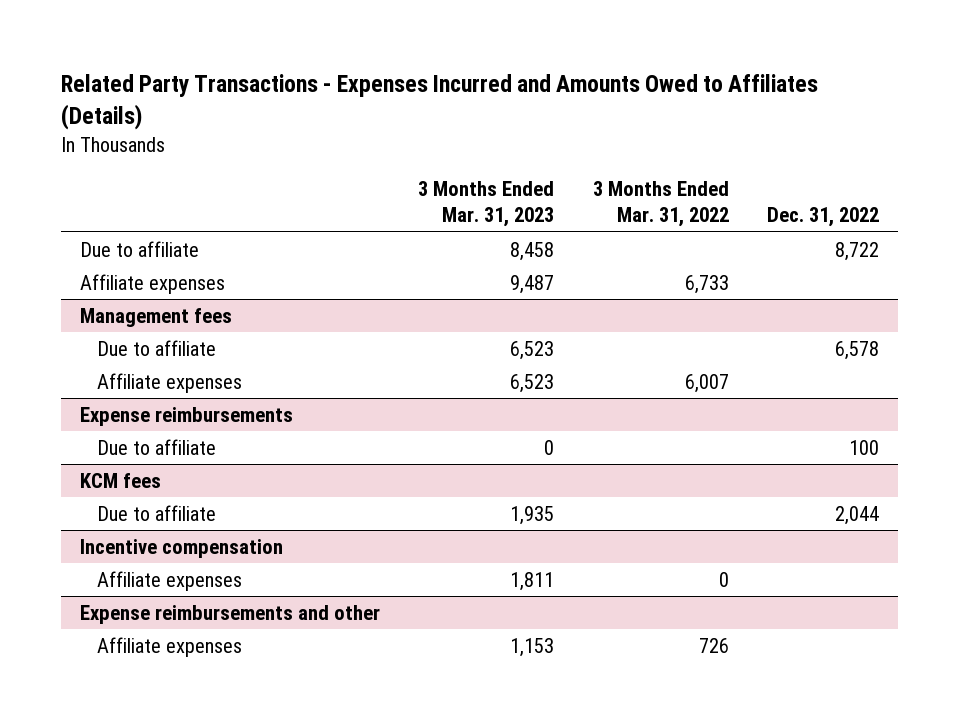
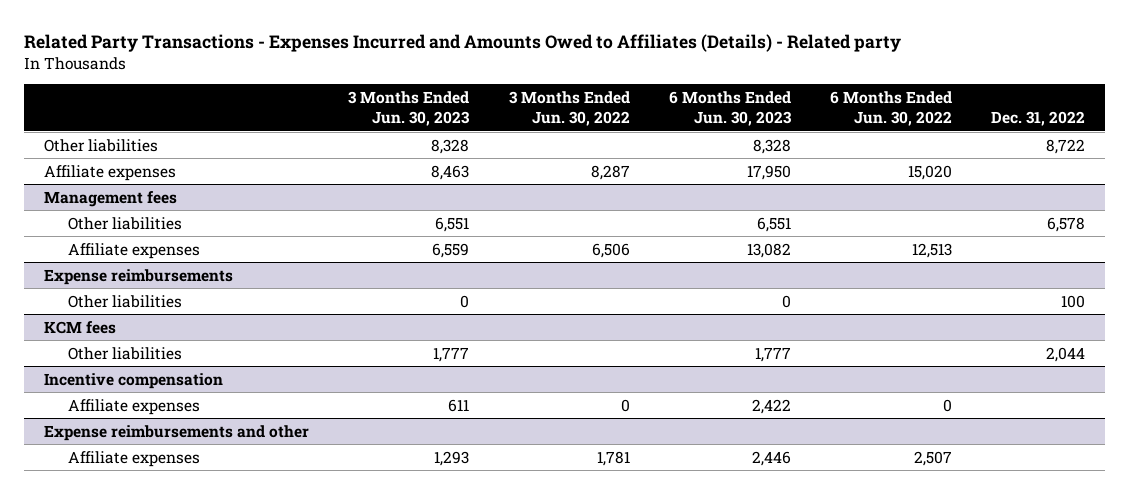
- Related Party Transactions - Expenses Incurred and Amounts Owed to Affiliates (Details)
+ Related Party Transactions - Expenses Incurred and Amounts Owed to Affiliates (Details) - Related party
- | 3 Months Ended Mar. 31, 2023 | 3 Months Ended Mar. 31, 2022 | Dec. 31, 2022
+ | 3 Months Ended Jun. 30, 2023 | 3 Months Ended Jun. 30, 2022 | 6 Months Ended Jun. 30, 2023 | 6 Months Ended Jun. 30, 2022 | Dec. 31, 2022
- Due to affiliate | 8,458 | | 8,722
+ Other liabilities | 8,328 | | 8,328 | | 8,722
@ Management fees
- Due to affiliate | 6,523 | | 6,578
+ Other liabilities | 6,551 | | 6,551 | | 6,578
@ Expense reimbursements
- Due to affiliate | 0 | | 100
+ Other liabilities | 0 | | 0 | | 100
@ KCM fees
- Due to affiliate | 1,935 | | 2,044
+ Other liabilities | 1,777 | | 1,777 | | 2,044

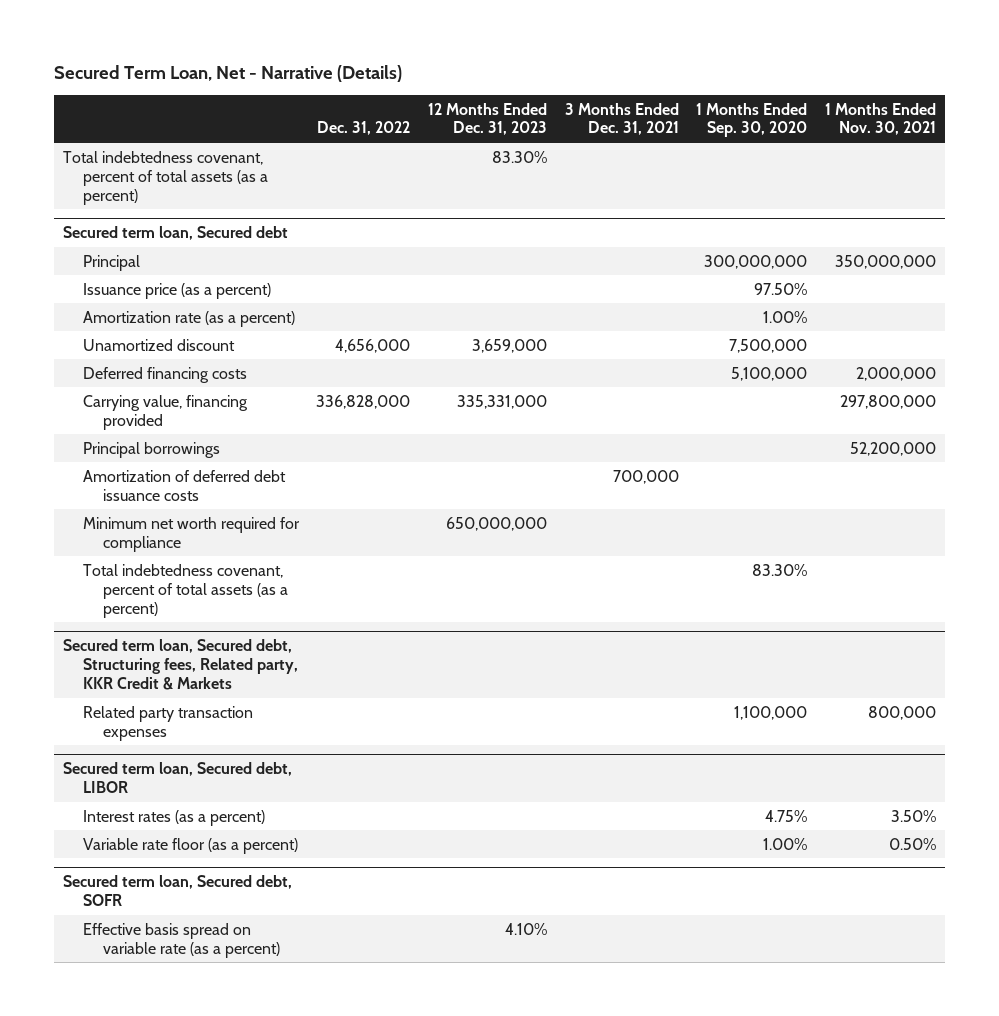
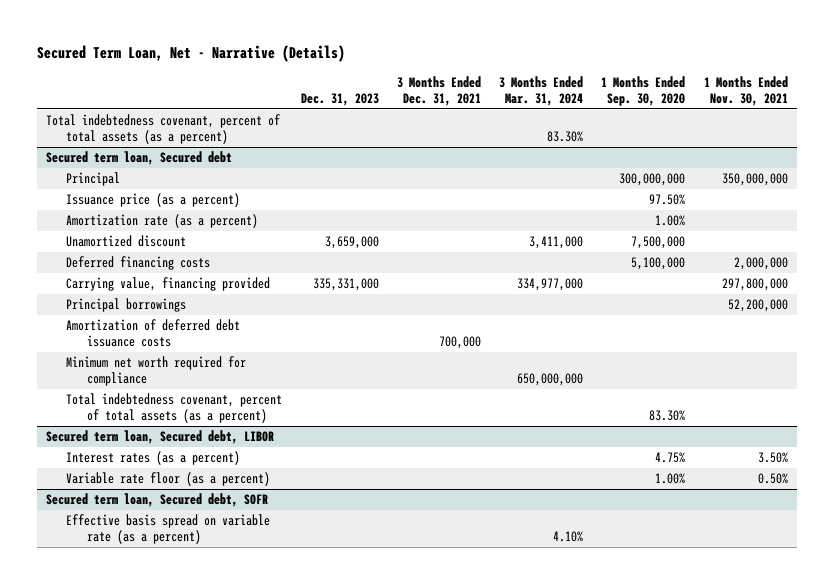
- | Dec. 31, 2022 | 12 Months Ended Dec. 31, 2023 | 3 Months Ended Dec. 31, 2021 | 1 Months Ended Sep. 30, 2020 | 1 Months Ended Nov. 30, 2021
+ | Dec. 31, 2023 | 3 Months Ended Dec. 31, 2021 | 3 Months Ended Mar. 31, 2024 | 1 Months Ended Sep. 30, 2020 | 1 Months Ended Nov. 30, 2021
- Secured term loan, Secured debt, Structuring fees, Related party, KKR Credit & Markets
- Related party transaction expenses | | | | 1,100,000 | 800,000

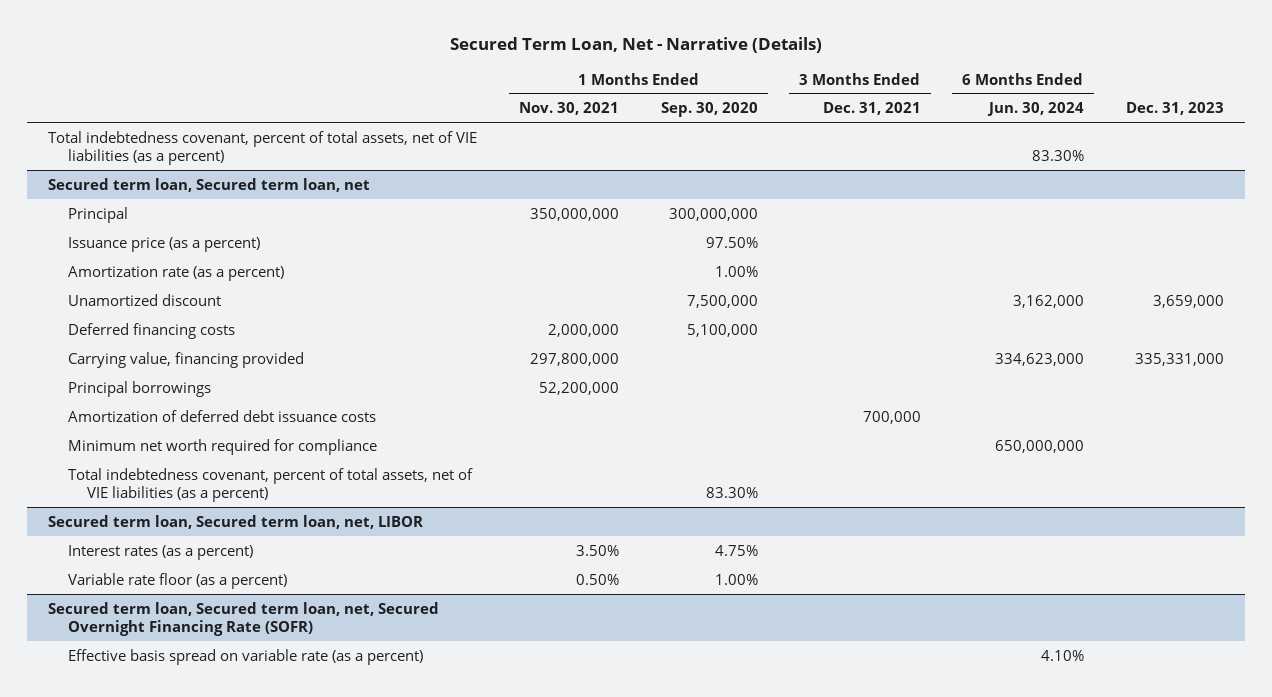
- | Dec. 31, 2023 | 3 Months Ended Dec. 31, 2021 | 3 Months Ended Mar. 31, 2024 | 1 Months Ended Sep. 30, 2020 | 1 Months Ended Nov. 30, 2021
+ | 1 Months Ended Nov. 30, 2021 | 1 Months Ended Sep. 30, 2020 | 3 Months Ended Dec. 31, 2021 | 6 Months Ended Jun. 30, 2024 | Dec. 31, 2023
- Total indebtedness covenant, percent of total assets (as a percent) | | | 83.30% | |
- Secured term loan, Secured debt
+ Total indebtedness covenant, percent of total assets, net of VIE liabilities (as a percent) | | | | 83.30% |
+ Secured term loan, Secured term loan, net
- Total indebtedness covenant, percent of total assets (as a percent) | | | | 83.30% |
- Secured term loan, Secured debt, LIBOR
+ Total indebtedness covenant, percent of total assets, net of VIE liabilities (as a percent) | | 83.30% | | |
+ Secured term loan, Secured term loan, net, LIBOR
- Secured term loan, Secured debt, SOFR
- Effective basis spread on variable rate (as a percent) | | | 4.10% | |
+ Secured term loan, Secured term loan, net, Secured Overnight Financing Rate (SOFR)
+ Effective basis spread on variable rate (as a percent) | | | | 4.10% |

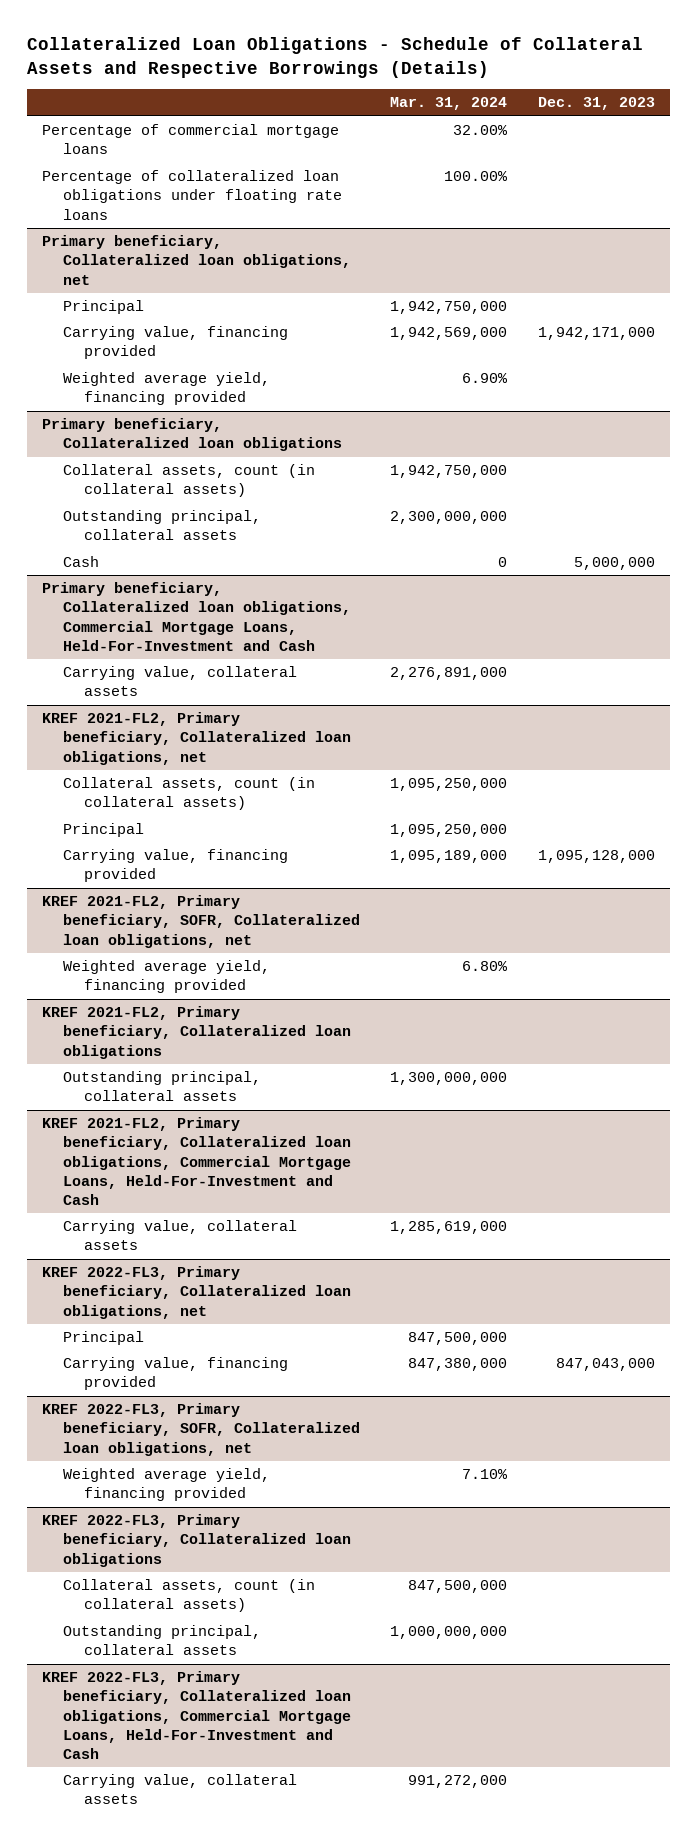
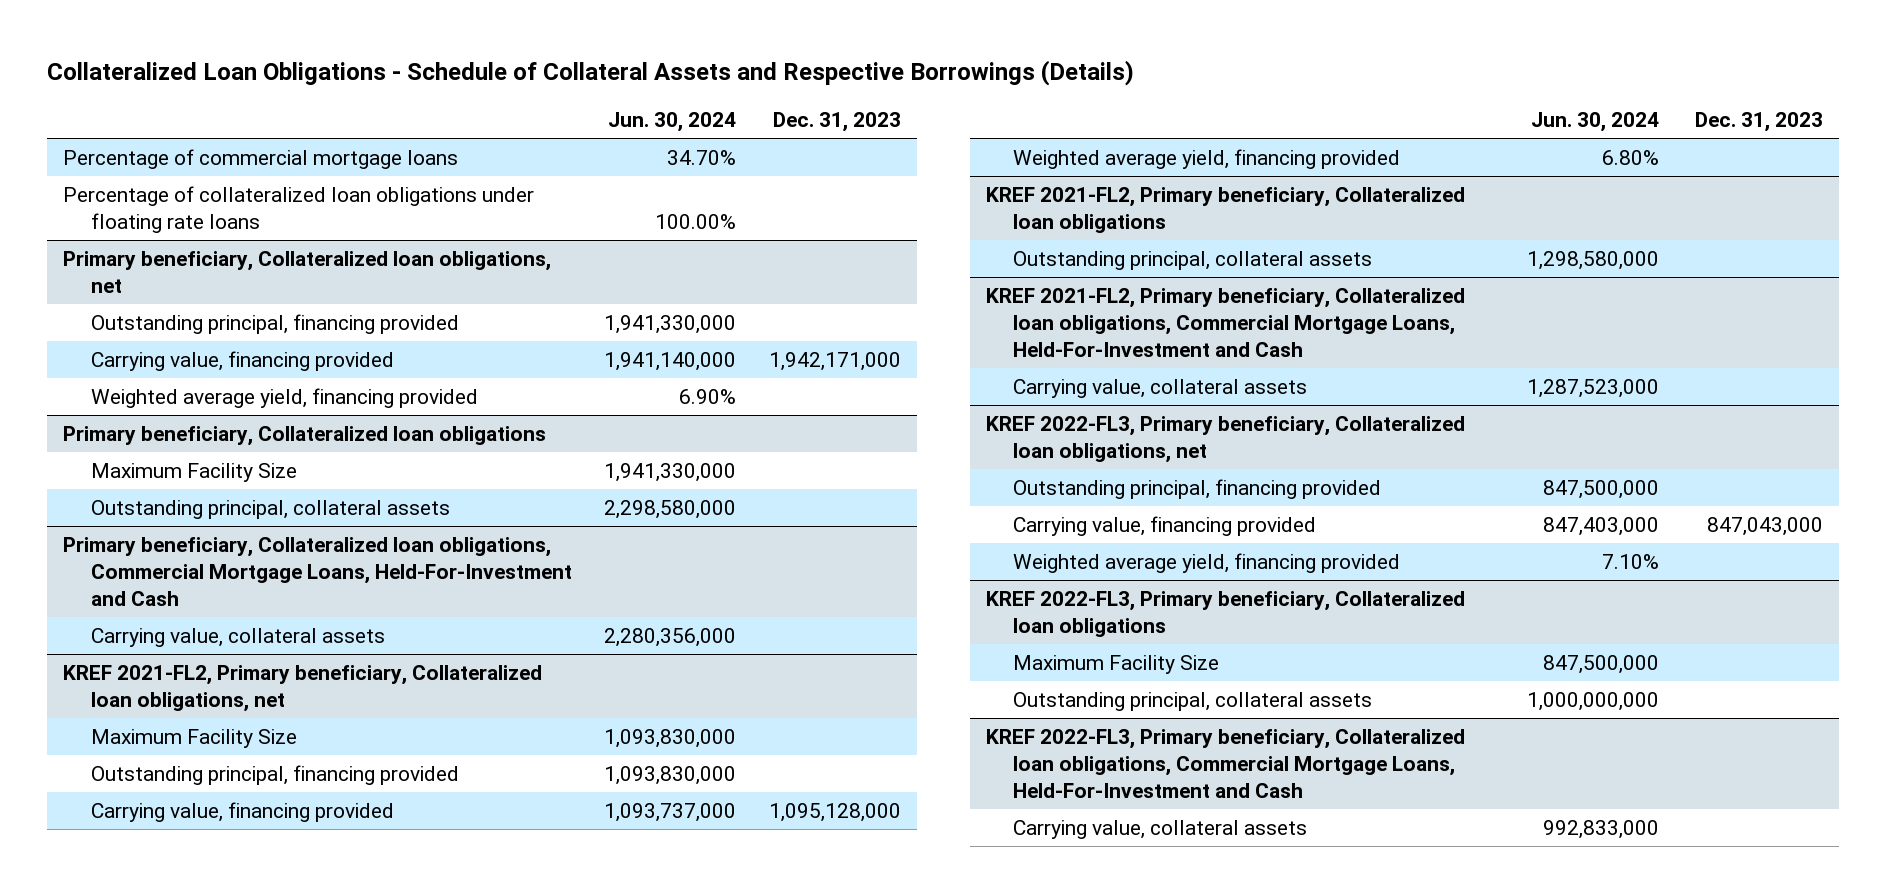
- | Mar. 31, 2024 | Dec. 31, 2023
+ | Jun. 30, 2024 | Dec. 31, 2023
@ Primary beneficiary, Collateralized loan obligations, net
- Principal | 1,942,750,000 |
+ Outstanding principal, financing provided | 1,941,330,000 |
@ Primary beneficiary, Collateralized loan obligations
- Collateral assets, count (in collateral assets) | 1,942,750,000 |
+ Maximum Facility Size | 1,941,330,000 |
- Cash | 0 | 5,000,000
@ KREF 2021-FL2, Primary beneficiary, Collateralized loan obligations, net
- Collateral assets, count (in collateral assets) | 1,095,250,000 |
- Principal | 1,095,250,000 |
+ Maximum Facility Size | 1,093,830,000 |
+ Outstanding principal, financing provided | 1,093,830,000 |
- KREF 2021-FL2, Primary beneficiary, SOFR, Collateralized loan obligations, net
- Weighted average yield, financing provided | 6.80% |
@ KREF 2021-FL2, Primary beneficiary, Collateralized loan obligations, net
+ Weighted average yield, financing provided | 6.80% |
@ KREF 2022-FL3, Primary beneficiary, Collateralized loan obligations, net
- Principal | 847,500,000 |
+ Outstanding principal, financing provided | 847,500,000 |
- KREF 2022-FL3, Primary beneficiary, SOFR, Collateralized loan obligations, net
- Weighted average yield, financing provided | 7.10% |
@ KREF 2022-FL3, Primary beneficiary, Collateralized loan obligations, net
+ Weighted average yield, financing provided | 7.10% |
@ KREF 2022-FL3, Primary beneficiary, Collateralized loan obligations
- Collateral assets, count (in collateral assets) | 847,500,000 |
+ Maximum Facility Size | 847,500,000 |

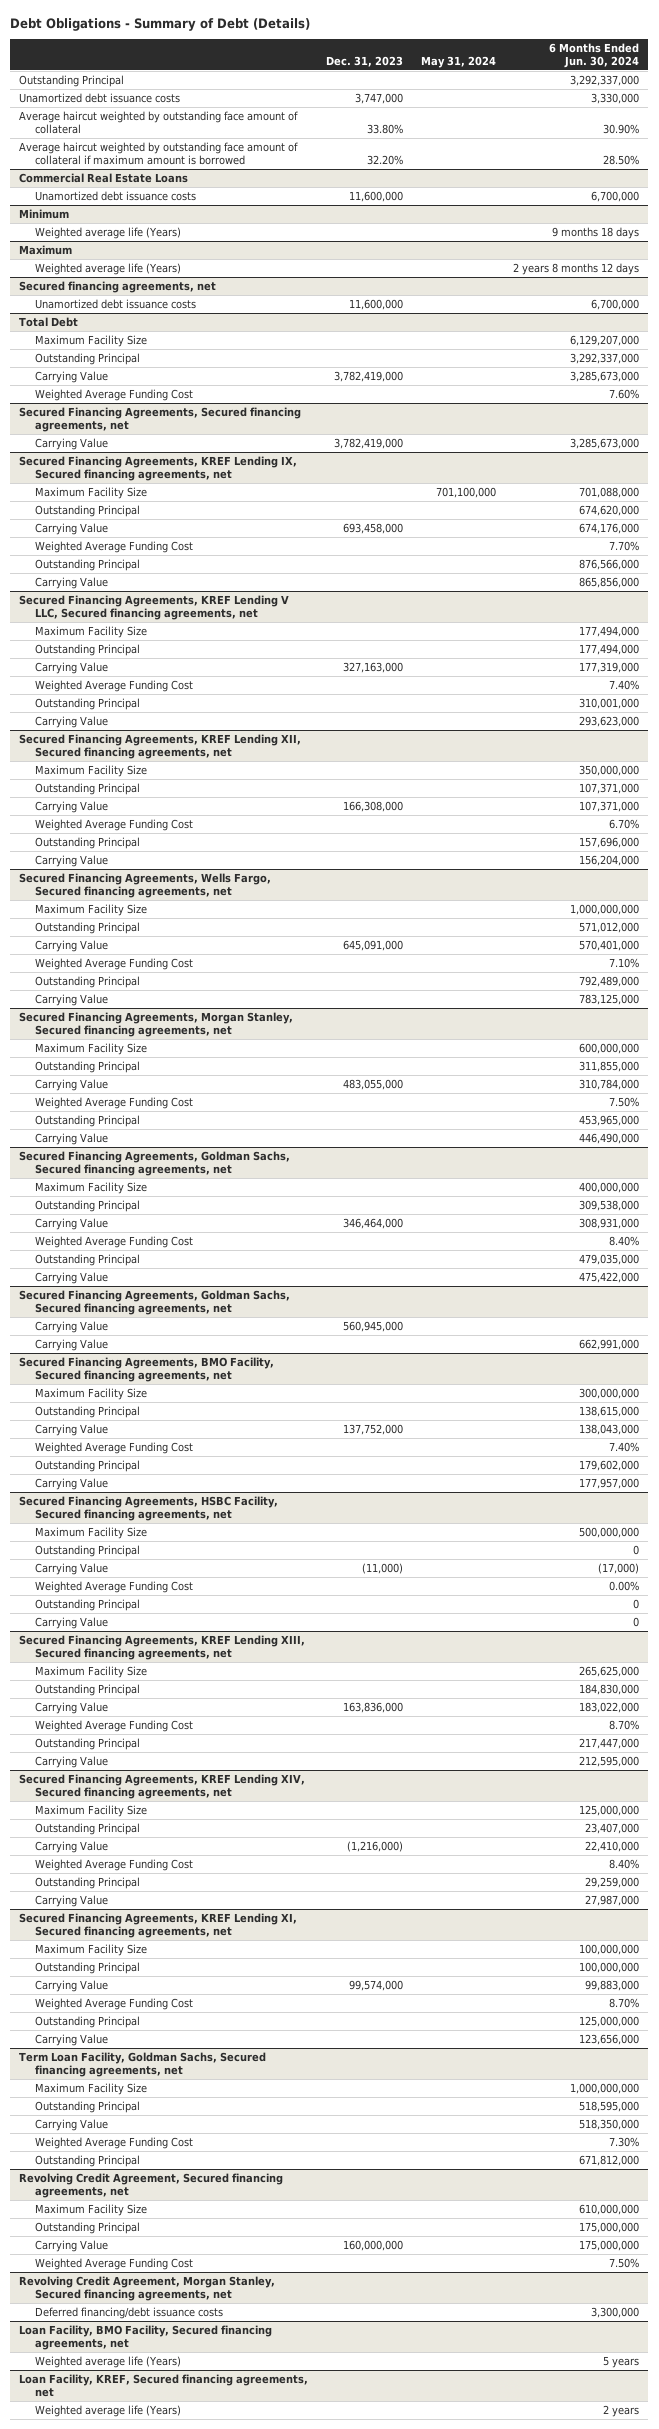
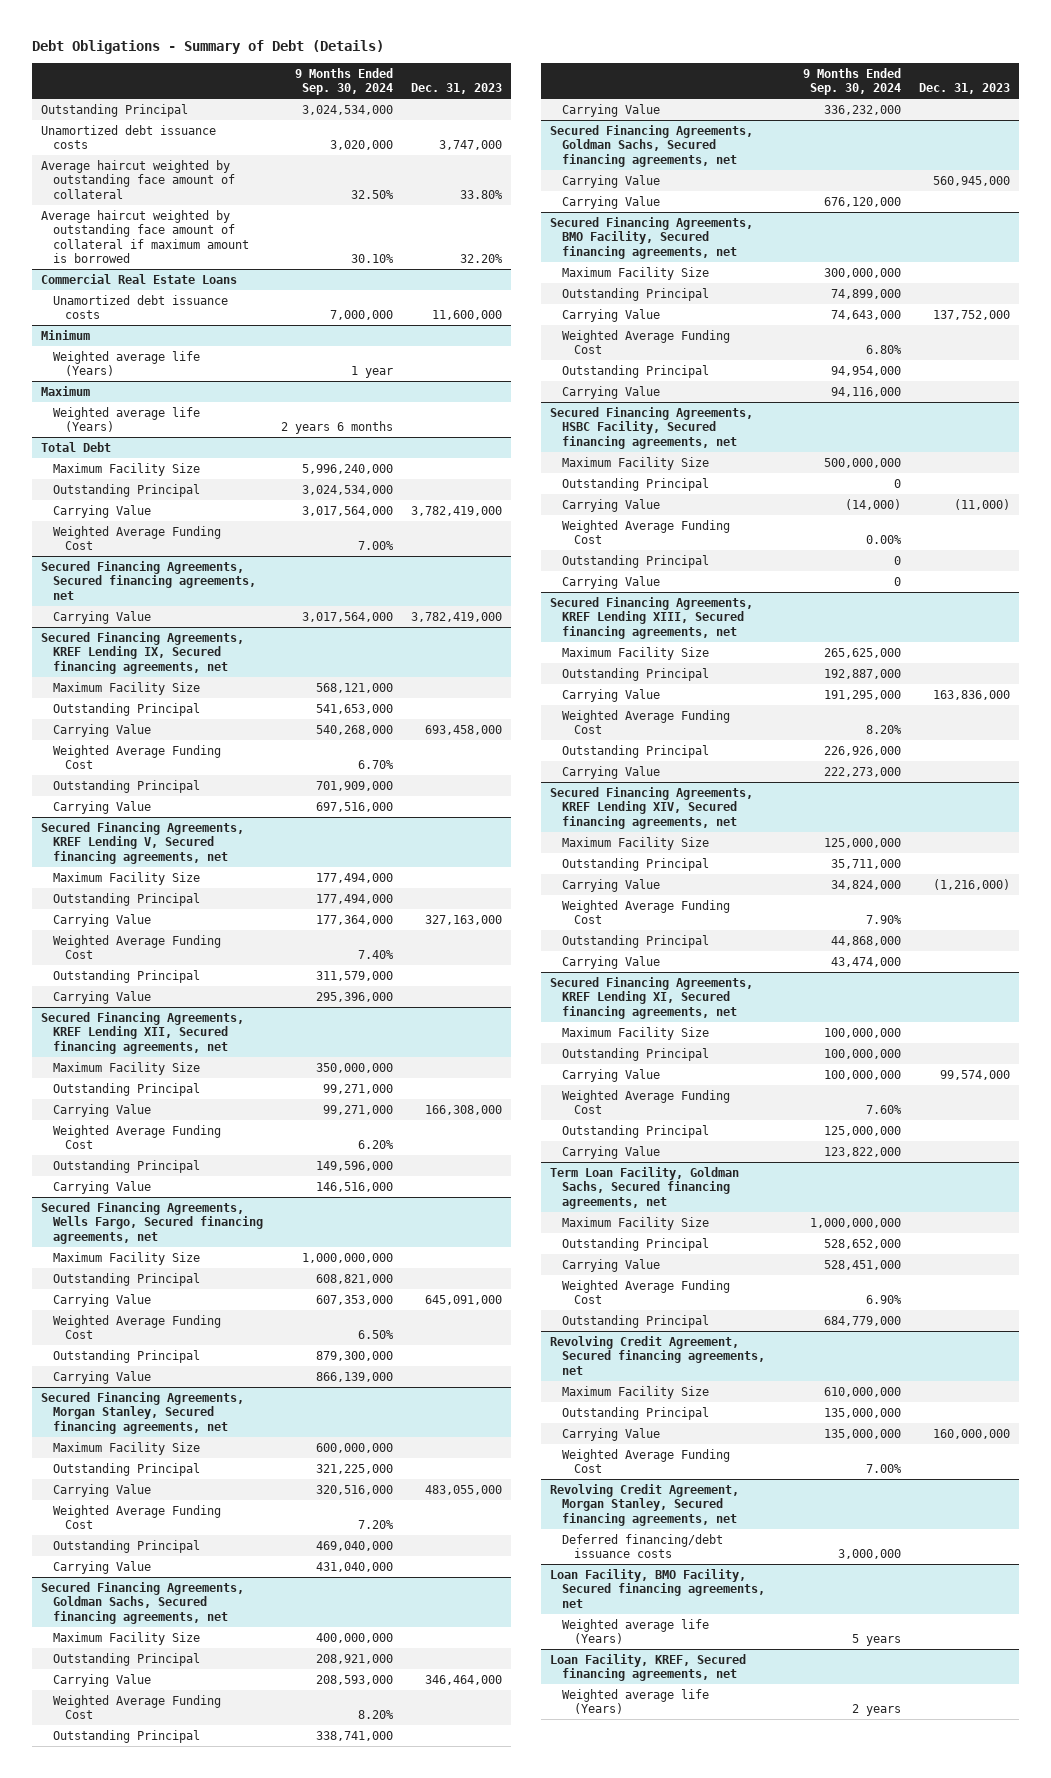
- | Dec. 31, 2023 | May 31, 2024 | 6 Months Ended Jun. 30, 2024
+ | 9 Months Ended Sep. 30, 2024 | Dec. 31, 2023
- Secured financing agreements, net
- Unamortized debt issuance costs | 11,600,000 | | 6,700,000
- Secured Financing Agreements, KREF Lending V LLC, Secured financing agreements, net
+ Secured Financing Agreements, KREF Lending V, Secured financing agreements, net

